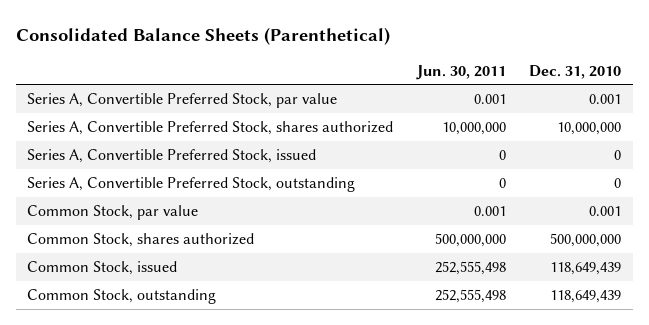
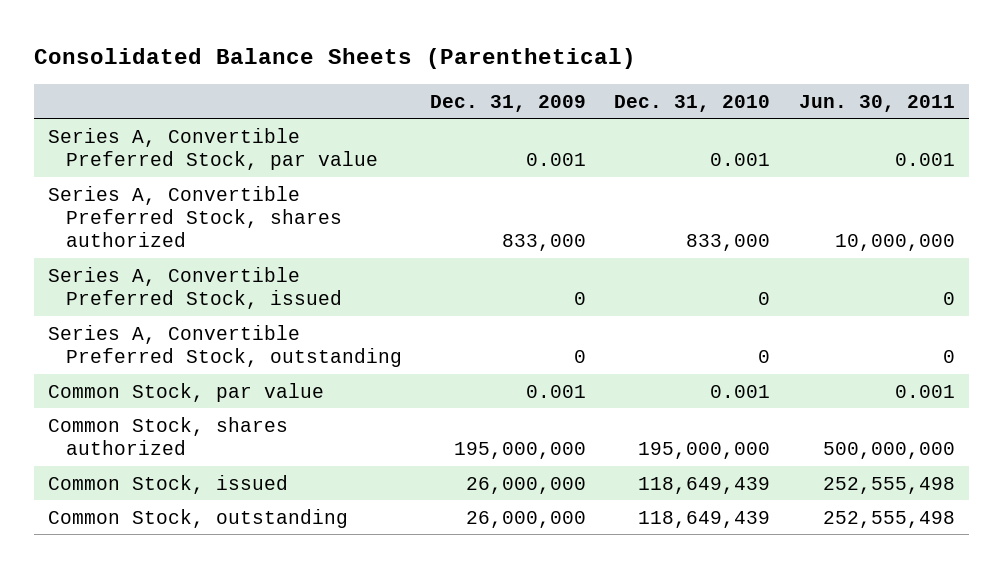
- | Jun. 30, 2011 | Dec. 31, 2010
+ | Dec. 31, 2009 | Dec. 31, 2010 | Jun. 30, 2011
- Series A, Convertible Preferred Stock, shares authorized | 10,000,000 | 10,000,000
+ Series A, Convertible Preferred Stock, shares authorized | 833,000 | 833,000 | 10,000,000
- Common Stock, shares authorized | 500,000,000 | 500,000,000
+ Common Stock, shares authorized | 195,000,000 | 195,000,000 | 500,000,000

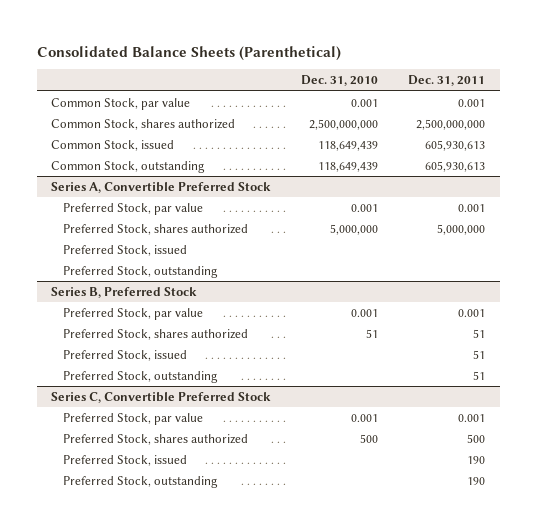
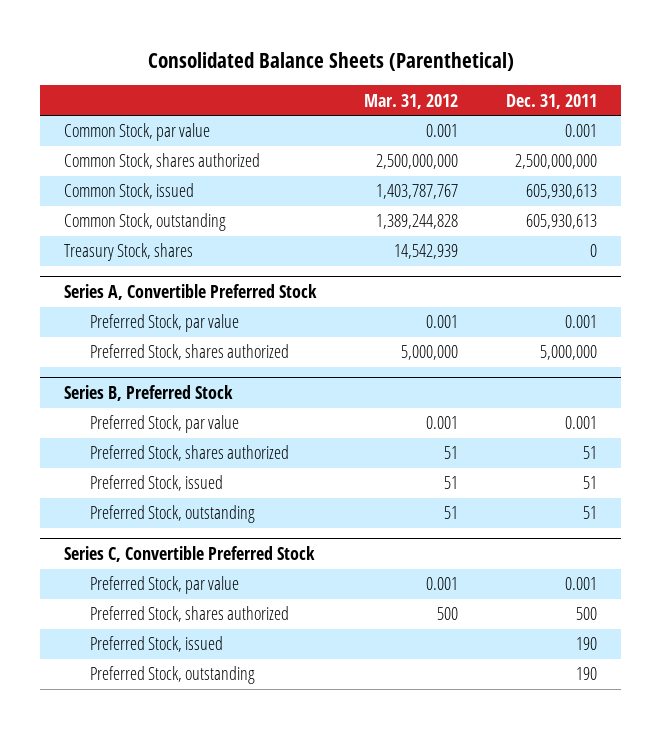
- | Dec. 31, 2010 | Dec. 31, 2011
+ | Mar. 31, 2012 | Dec. 31, 2011
+ Treasury Stock, shares | 14,542,939 | 0
@ Series A, Convertible Preferred Stock
- Preferred Stock, issued
- Preferred Stock, outstanding

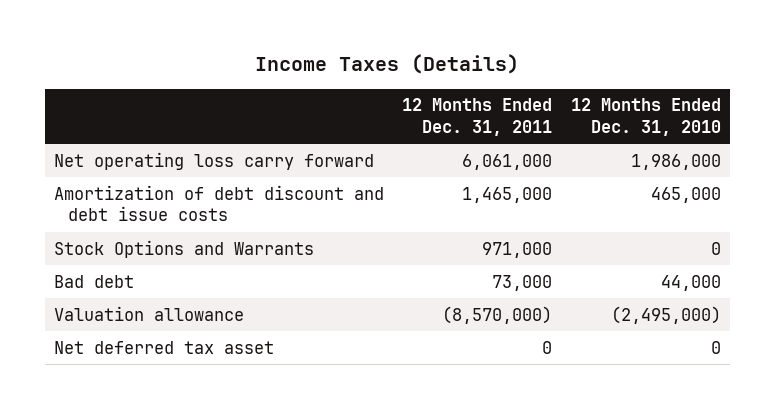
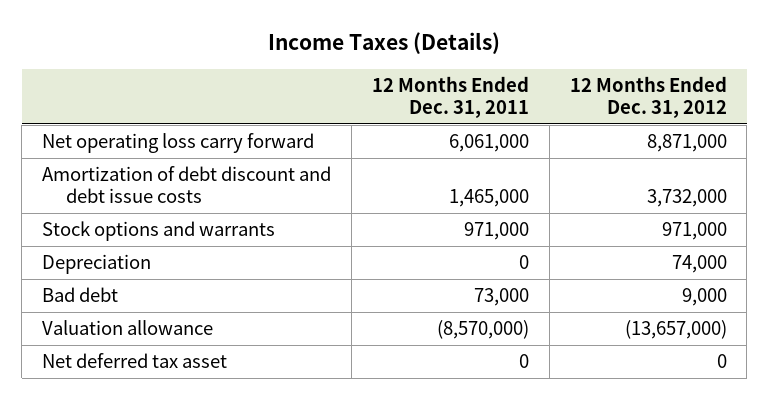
- | 12 Months Ended Dec. 31, 2011 | 12 Months Ended Dec. 31, 2010
+ | 12 Months Ended Dec. 31, 2011 | 12 Months Ended Dec. 31, 2012
- Stock Options and Warrants | 971,000 | 0
+ Stock options and warrants | 971,000 | 971,000
+ Depreciation | 0 | 74,000

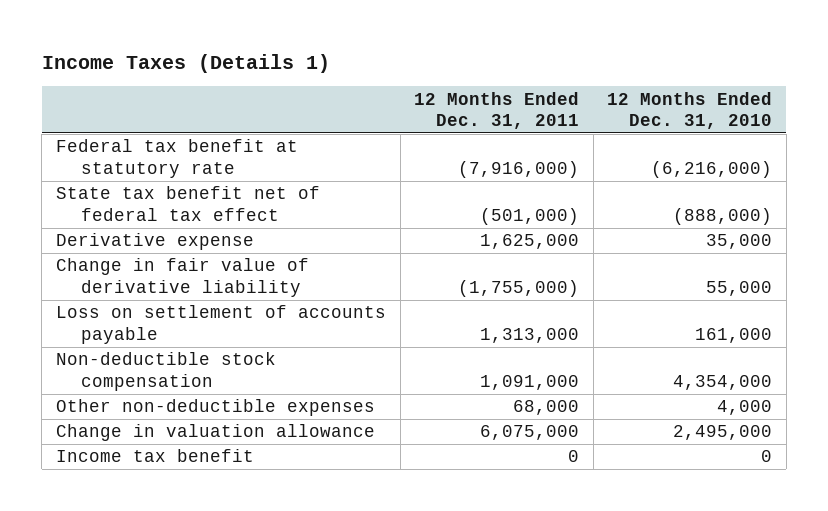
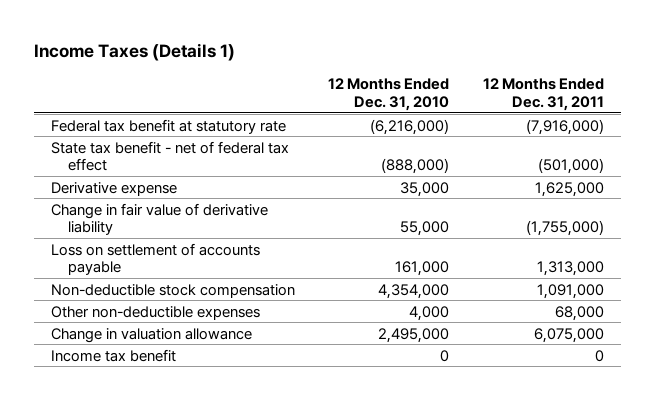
- | 12 Months Ended Dec. 31, 2011 | 12 Months Ended Dec. 31, 2010
+ | 12 Months Ended Dec. 31, 2010 | 12 Months Ended Dec. 31, 2011
- State tax benefit net of federal tax effect | (501,000) | (888,000)
+ State tax benefit - net of federal tax effect | (888,000) | (501,000)

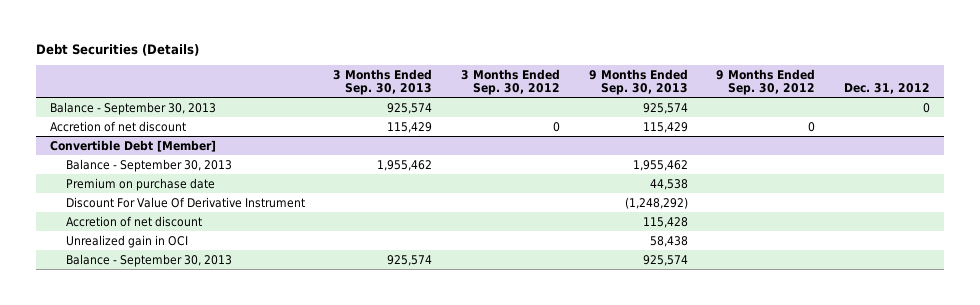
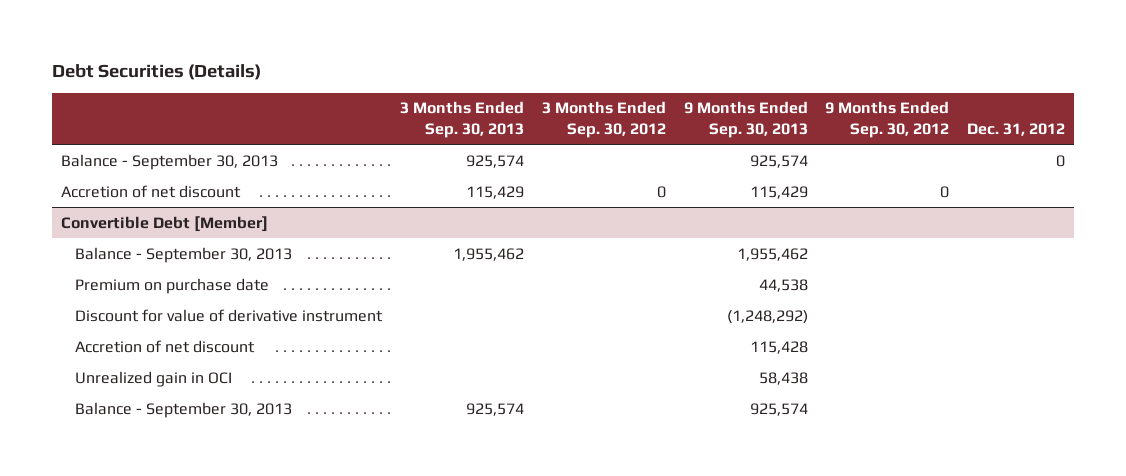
@ Convertible Debt [Member]
- Discount For Value Of Derivative Instrument | | | (1,248,292) | |
+ Discount for value of derivative instrument | | | (1,248,292) | |

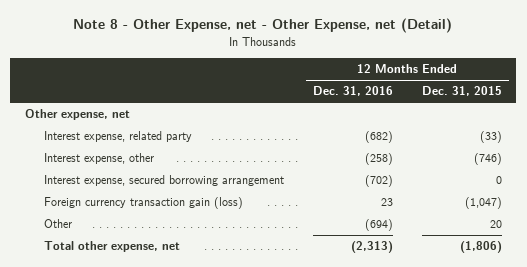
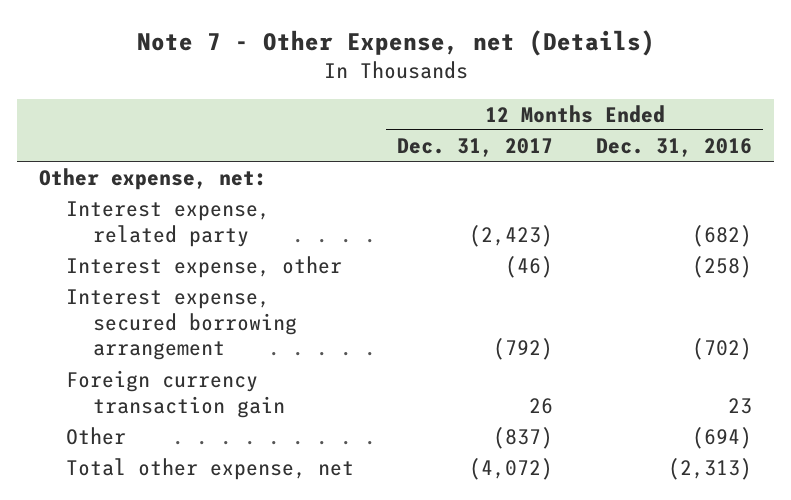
- Note 8 - Other Expense, net - Other Expense, net (Detail)
+ Note 7 - Other Expense, net (Details)
- | 12 Months Ended Dec. 31, 2016 | 12 Months Ended Dec. 31, 2015
+ | 12 Months Ended Dec. 31, 2017 | 12 Months Ended Dec. 31, 2016
- Other expense, net
+ Other expense, net:
- Foreign currency transaction gain (loss) | 23 | (1,047)
+ Foreign currency transaction gain | 26 | 23

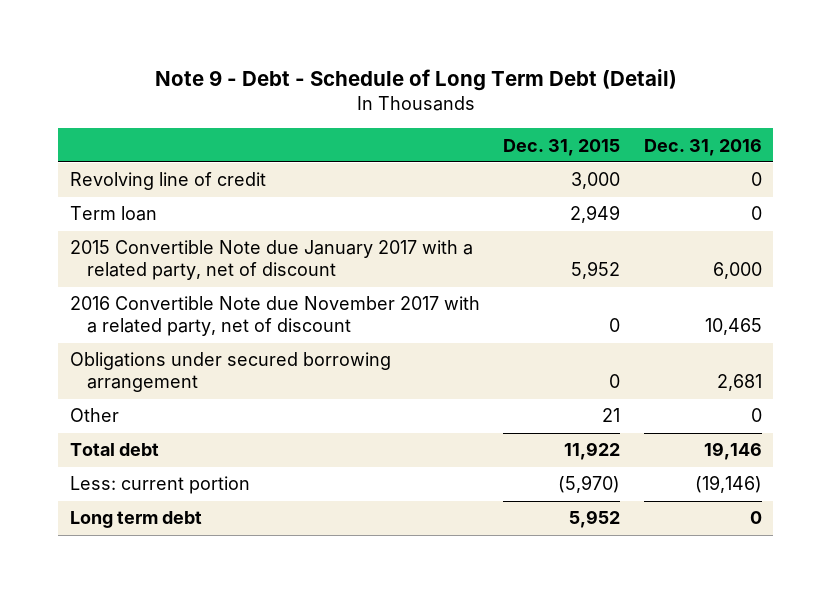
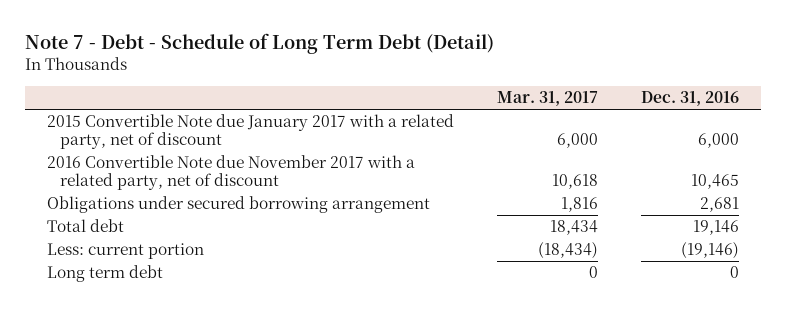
- Note 9 - Debt - Schedule of Long Term Debt (Detail)
+ Note 7 - Debt - Schedule of Long Term Debt (Detail)
- | Dec. 31, 2015 | Dec. 31, 2016
+ | Mar. 31, 2017 | Dec. 31, 2016
- Revolving line of credit | 3,000 | 0
- Term loan | 2,949 | 0
- Other | 21 | 0

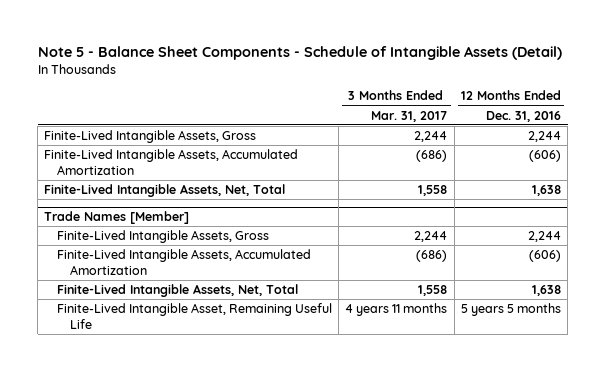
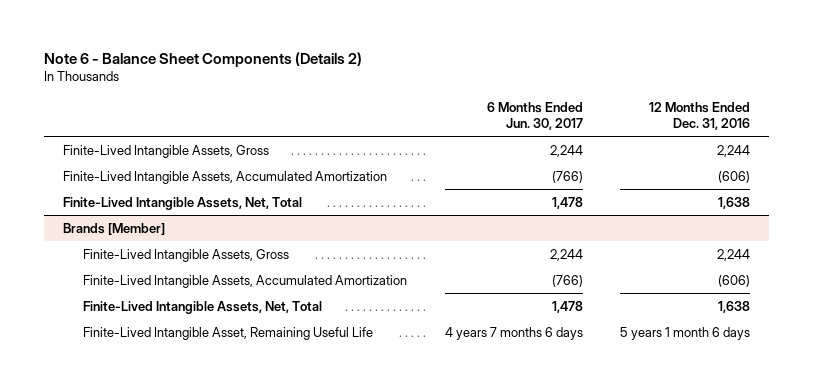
- Note 5 - Balance Sheet Components - Schedule of Intangible Assets (Detail)
+ Note 6 - Balance Sheet Components (Details 2)
- | 3 Months Ended Mar. 31, 2017 | 12 Months Ended Dec. 31, 2016
+ | 6 Months Ended Jun. 30, 2017 | 12 Months Ended Dec. 31, 2016
- Trade Names [Member]
+ Brands [Member]
- Finite-Lived Intangible Asset, Remaining Useful Life | 4 years 11 months | 5 years 5 months
+ Finite-Lived Intangible Asset, Remaining Useful Life | 4 years 7 months 6 days | 5 years 1 month 6 days

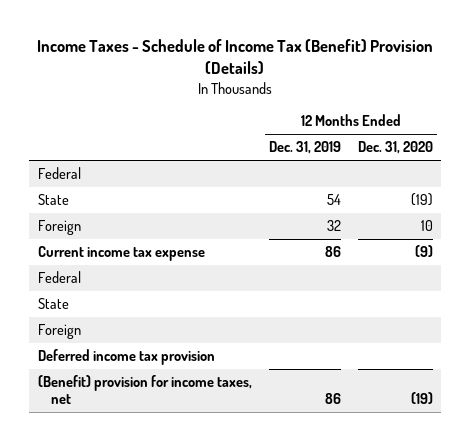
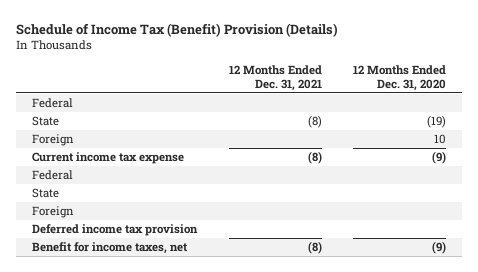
- Income Taxes - Schedule of Income Tax (Benefit) Provision (Details)
+ Schedule of Income Tax (Benefit) Provision (Details)
- | 12 Months Ended Dec. 31, 2019 | 12 Months Ended Dec. 31, 2020
+ | 12 Months Ended Dec. 31, 2021 | 12 Months Ended Dec. 31, 2020
- (Benefit) provision for income taxes, net | 86 | (19)
+ Benefit for income taxes, net | (8) | (9)

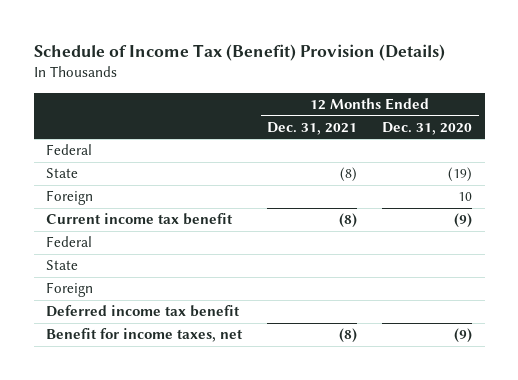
- Current income tax expense | (8) | (9)
+ Current income tax benefit | (8) | (9)
- Deferred income tax provision
+ Deferred income tax benefit

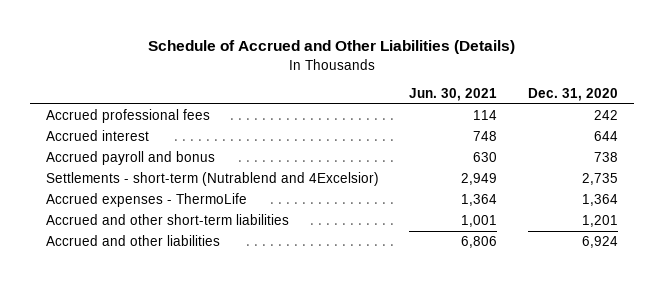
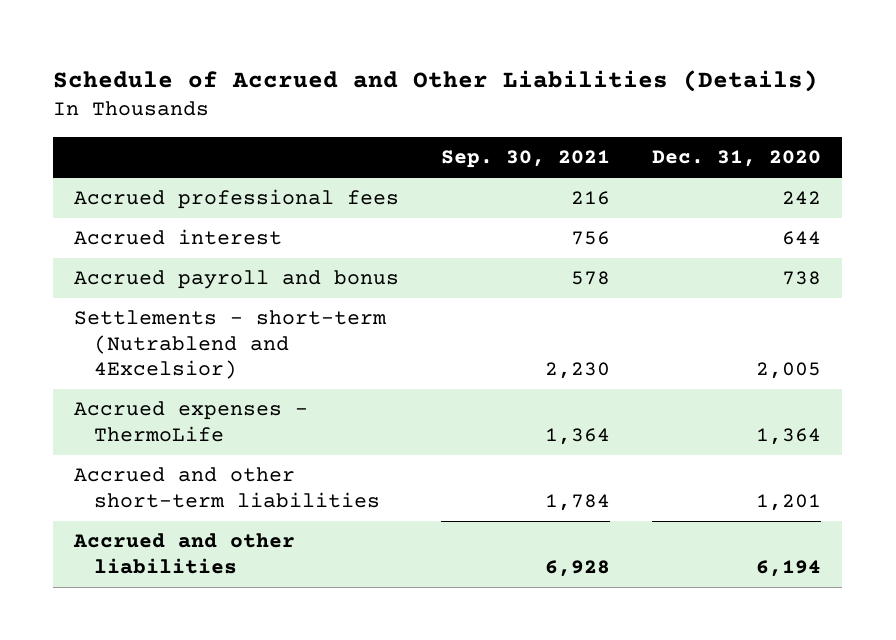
- | Jun. 30, 2021 | Dec. 31, 2020
+ | Sep. 30, 2021 | Dec. 31, 2020
- Settlements - short-term (Nutrablend and 4Excelsior) | 2,949 | 2,735
+ Settlements - short-term (Nutrablend and 4Excelsior) | 2,230 | 2,005
- Accrued and other liabilities | 6,806 | 6,924
+ Accrued and other liabilities | 6,928 | 6,194

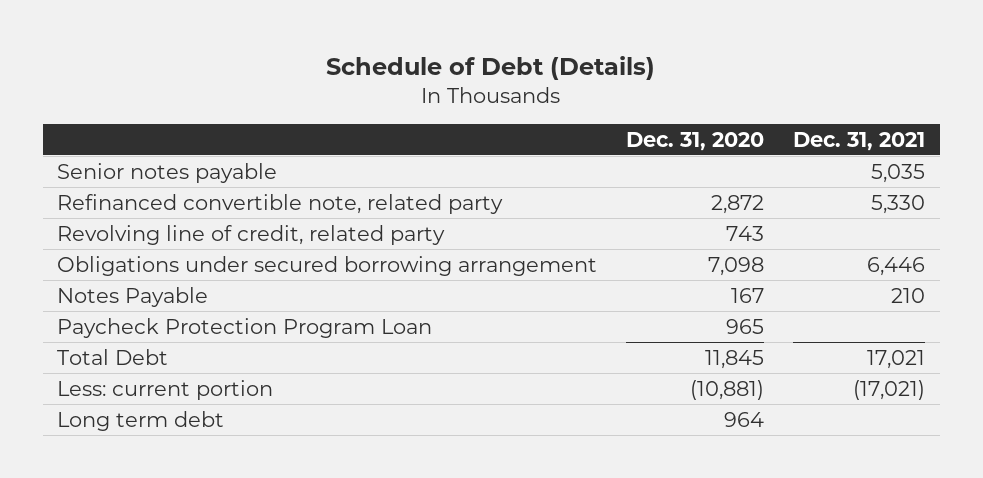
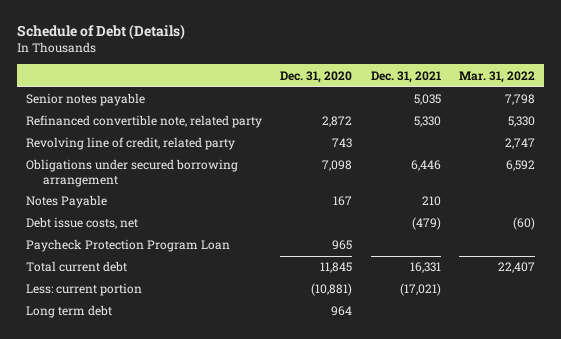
- | Dec. 31, 2020 | Dec. 31, 2021
+ | Dec. 31, 2020 | Dec. 31, 2021 | Mar. 31, 2022
+ Debt issue costs, net | | (479) | (60)
- Total Debt | 11,845 | 17,021
+ Total current debt | 11,845 | 16,331 | 22,407

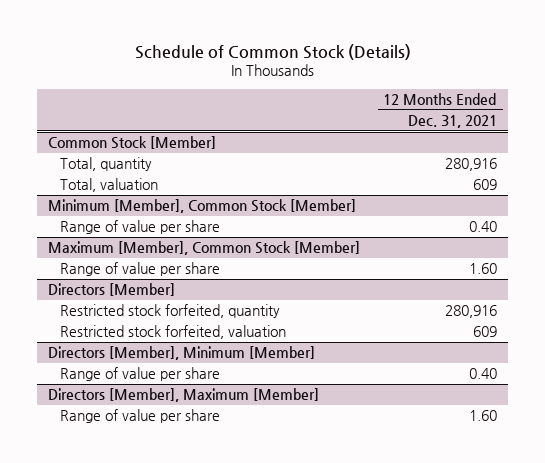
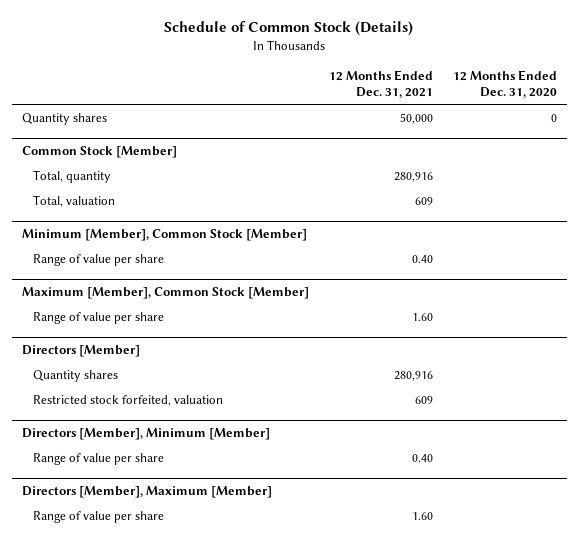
- | 12 Months Ended Dec. 31, 2021
+ | 12 Months Ended Dec. 31, 2021 | 12 Months Ended Dec. 31, 2020
+ Quantity shares | 50,000 | 0
@ Directors [Member]
- Restricted stock forfeited, quantity | 280,916
+ Quantity shares | 280,916 |

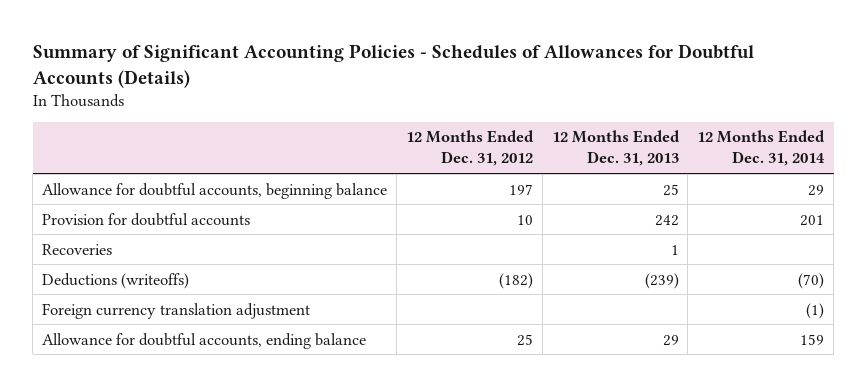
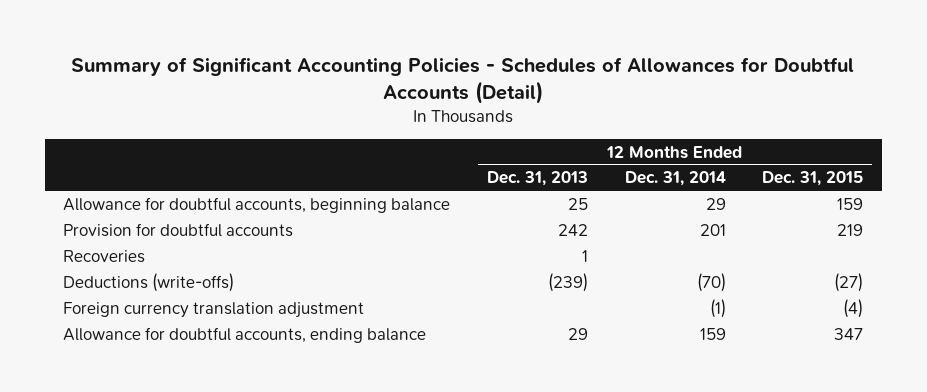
- Summary of Significant Accounting Policies - Schedules of Allowances for Doubtful Accounts (Details)
+ Summary of Significant Accounting Policies - Schedules of Allowances for Doubtful Accounts (Detail)
- | 12 Months Ended Dec. 31, 2012 | 12 Months Ended Dec. 31, 2013 | 12 Months Ended Dec. 31, 2014
+ | 12 Months Ended Dec. 31, 2013 | 12 Months Ended Dec. 31, 2014 | 12 Months Ended Dec. 31, 2015
- Deductions (writeoffs) | (182) | (239) | (70)
+ Deductions (write-offs) | (239) | (70) | (27)

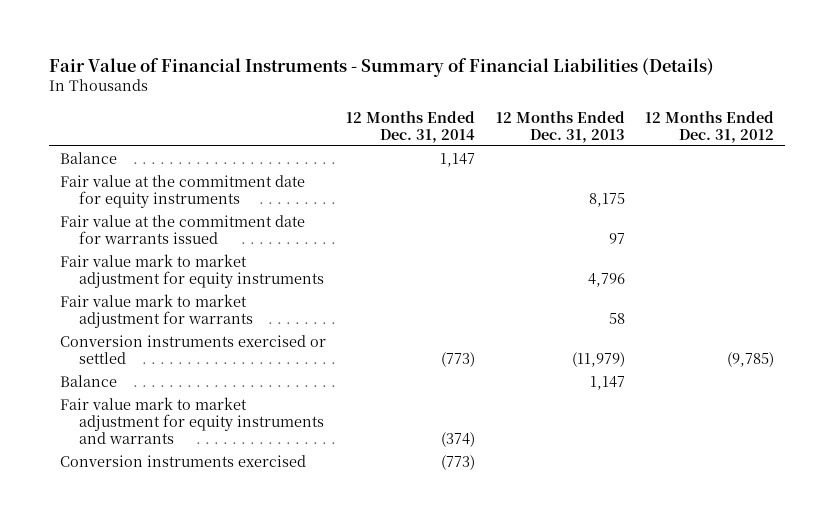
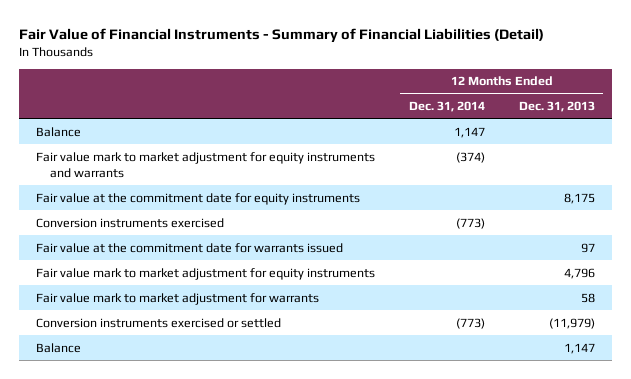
- Fair Value of Financial Instruments - Summary of Financial Liabilities (Details)
+ Fair Value of Financial Instruments - Summary of Financial Liabilities (Detail)
- | 12 Months Ended Dec. 31, 2014 | 12 Months Ended Dec. 31, 2013 | 12 Months Ended Dec. 31, 2012
+ | 12 Months Ended Dec. 31, 2014 | 12 Months Ended Dec. 31, 2013
moved up: Fair value mark to market adjustment for equity instruments and warrants | (374) |
moved up: Conversion instruments exercised | (773) |

